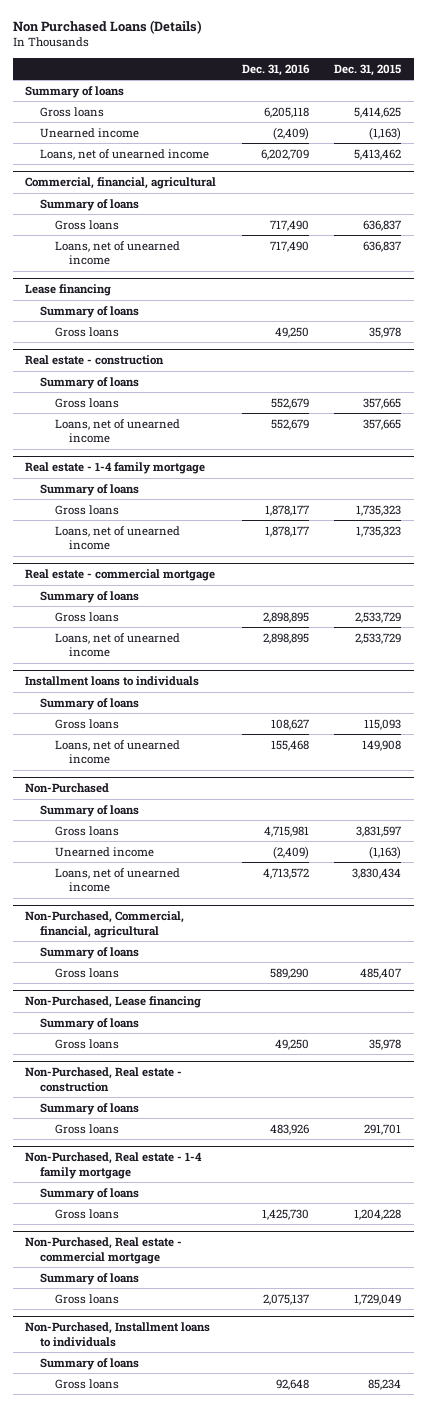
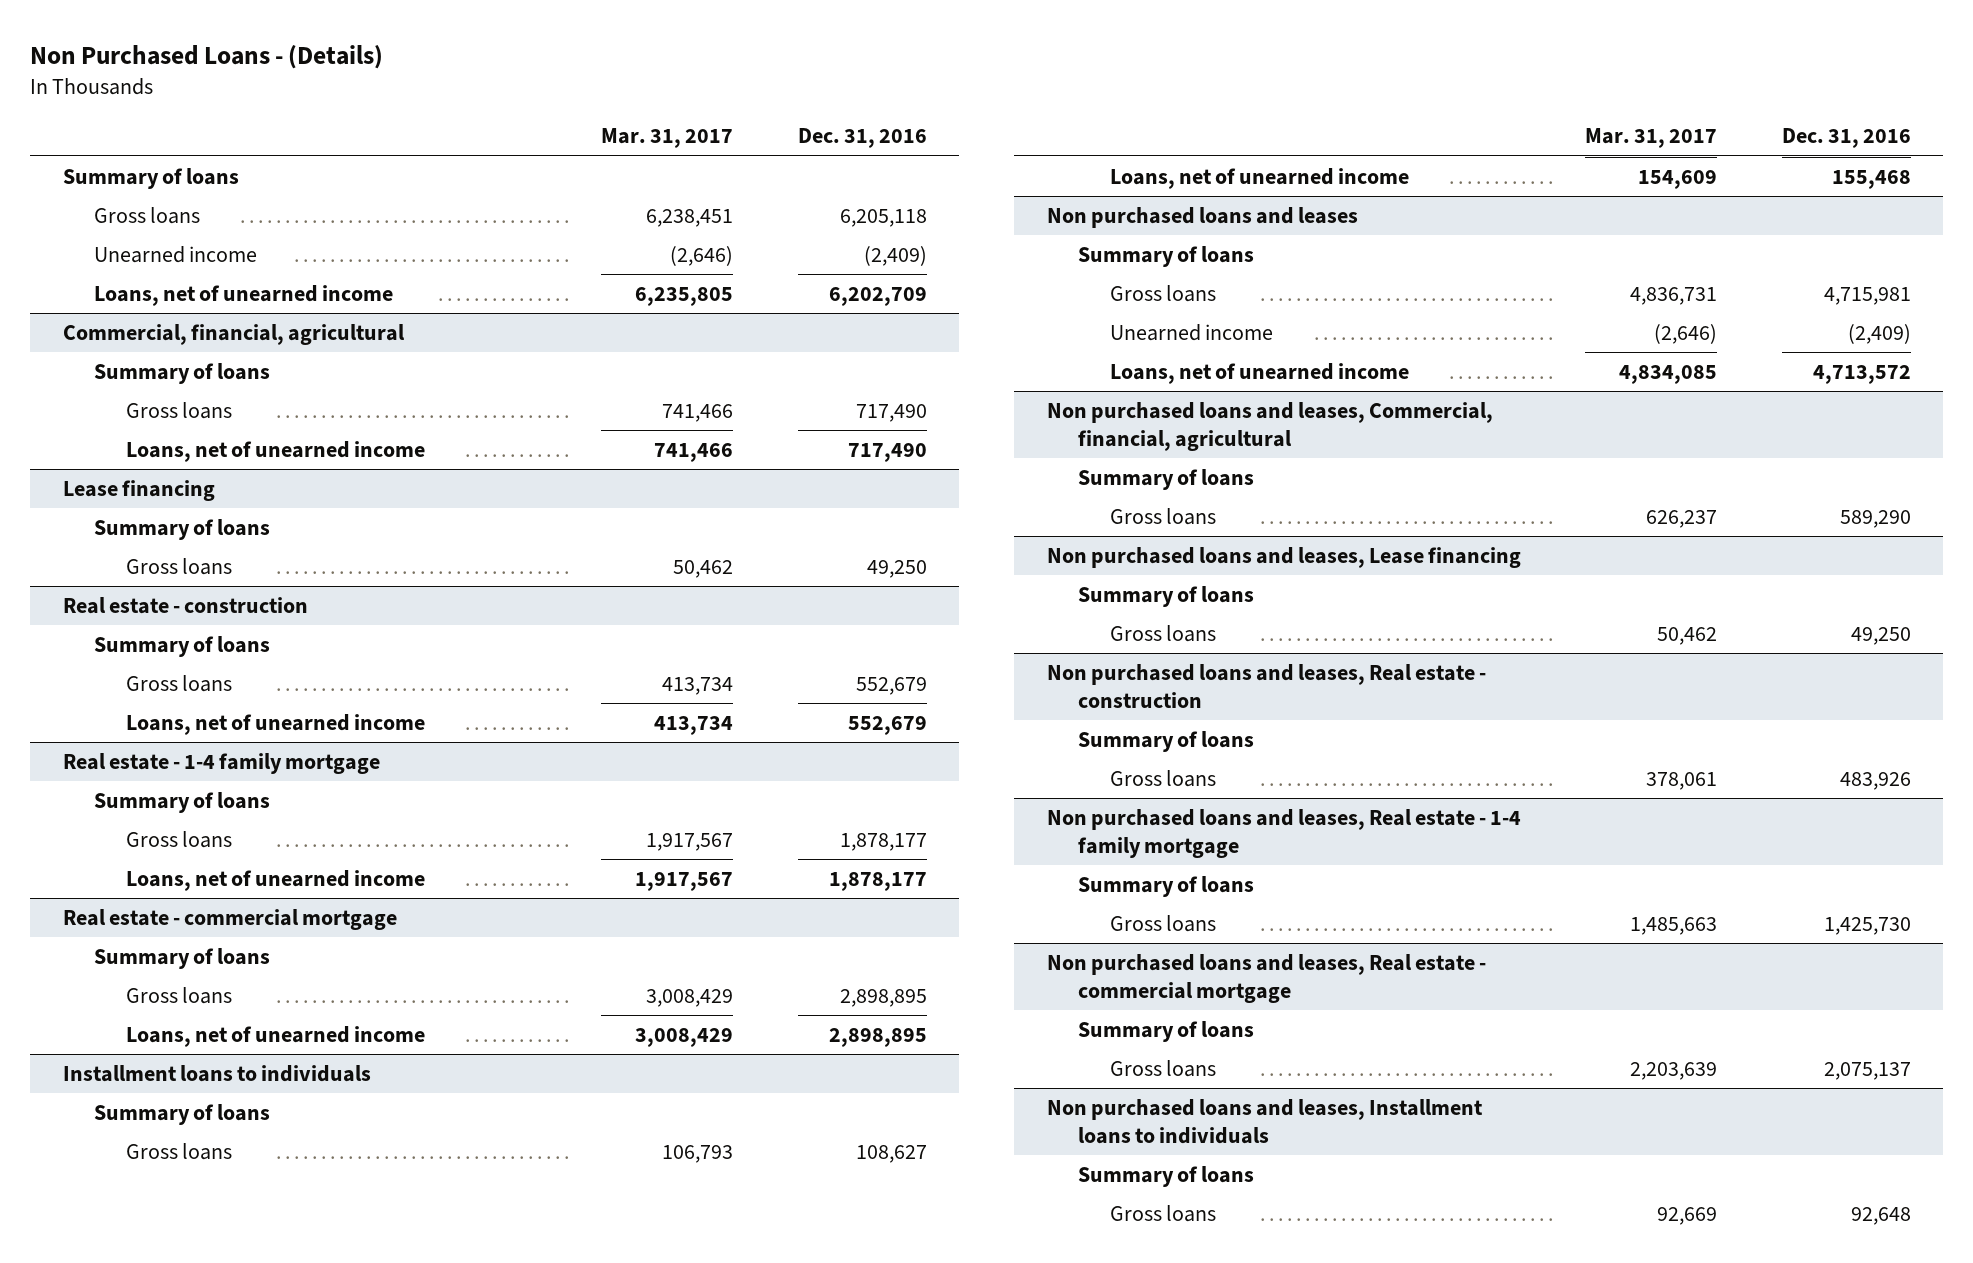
- Non Purchased Loans (Details)
+ Non Purchased Loans - (Details)
- | Dec. 31, 2016 | Dec. 31, 2015
+ | Mar. 31, 2017 | Dec. 31, 2016
- Non-Purchased
+ Non purchased loans and leases
- Non-Purchased, Commercial, financial, agricultural
+ Non purchased loans and leases, Commercial, financial, agricultural
- Non-Purchased, Lease financing
+ Non purchased loans and leases, Lease financing
- Non-Purchased, Real estate - construction
+ Non purchased loans and leases, Real estate - construction
- Non-Purchased, Real estate - 1-4 family mortgage
+ Non purchased loans and leases, Real estate - 1-4 family mortgage
- Non-Purchased, Real estate - commercial mortgage
+ Non purchased loans and leases, Real estate - commercial mortgage
- Non-Purchased, Installment loans to individuals
+ Non purchased loans and leases, Installment loans to individuals

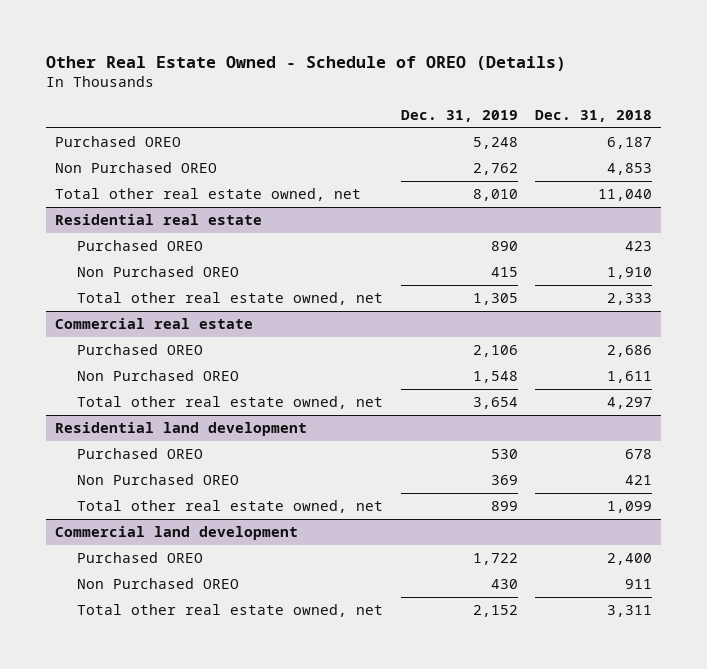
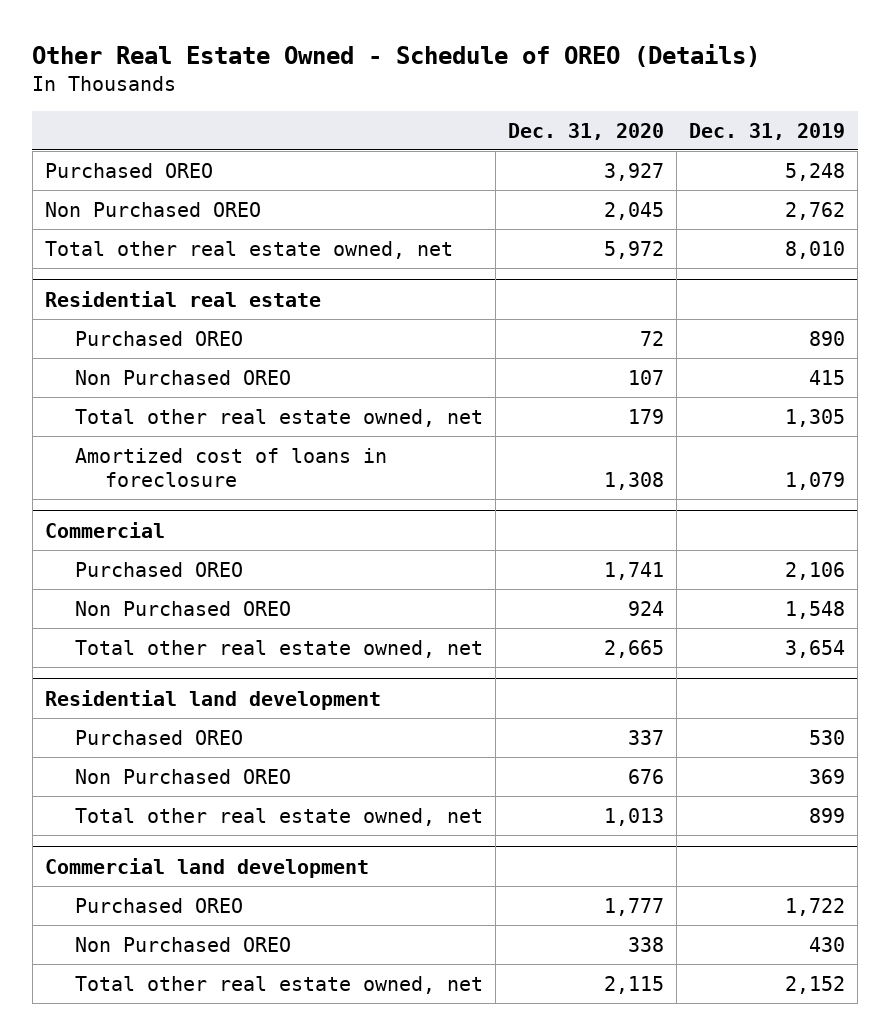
- | Dec. 31, 2019 | Dec. 31, 2018
+ | Dec. 31, 2020 | Dec. 31, 2019
- Commercial real estate
@ Residential real estate
+ Amortized cost of loans in foreclosure | 1,308 | 1,079
+ Commercial

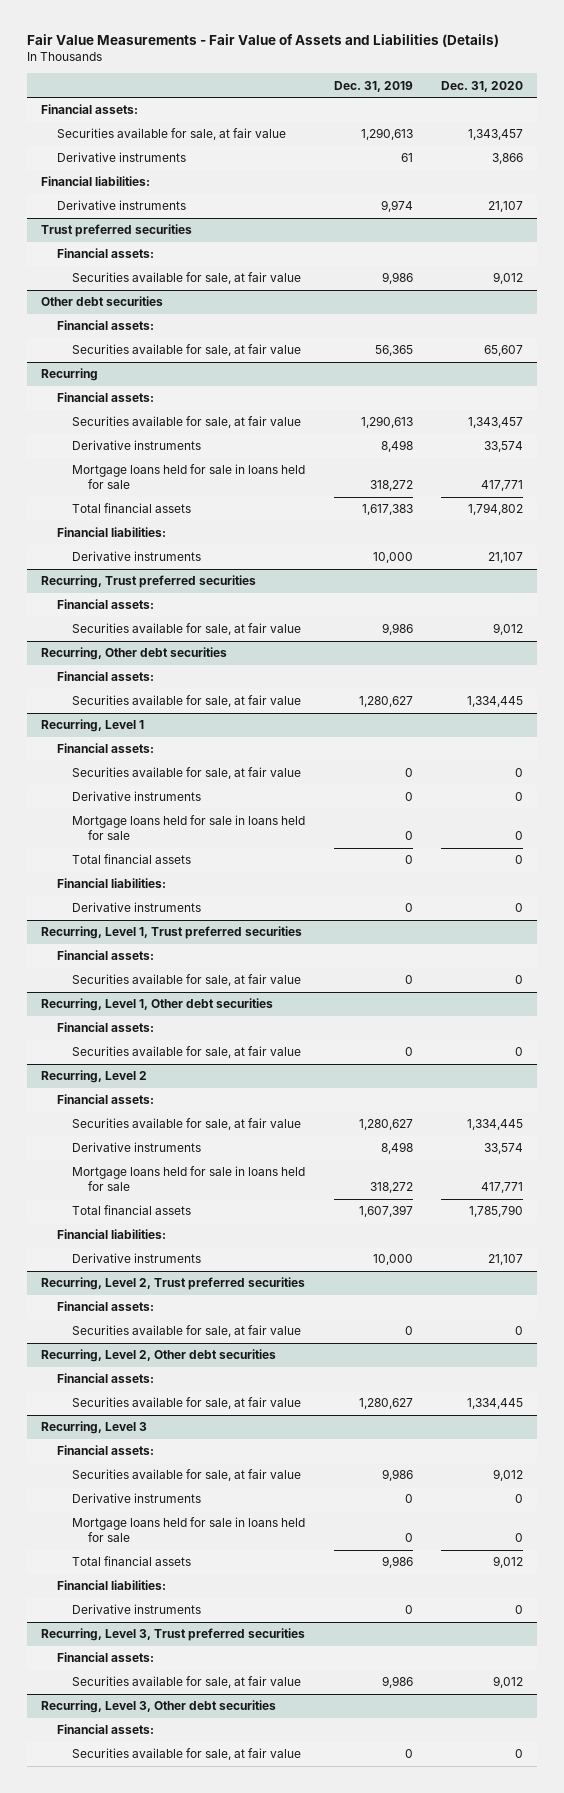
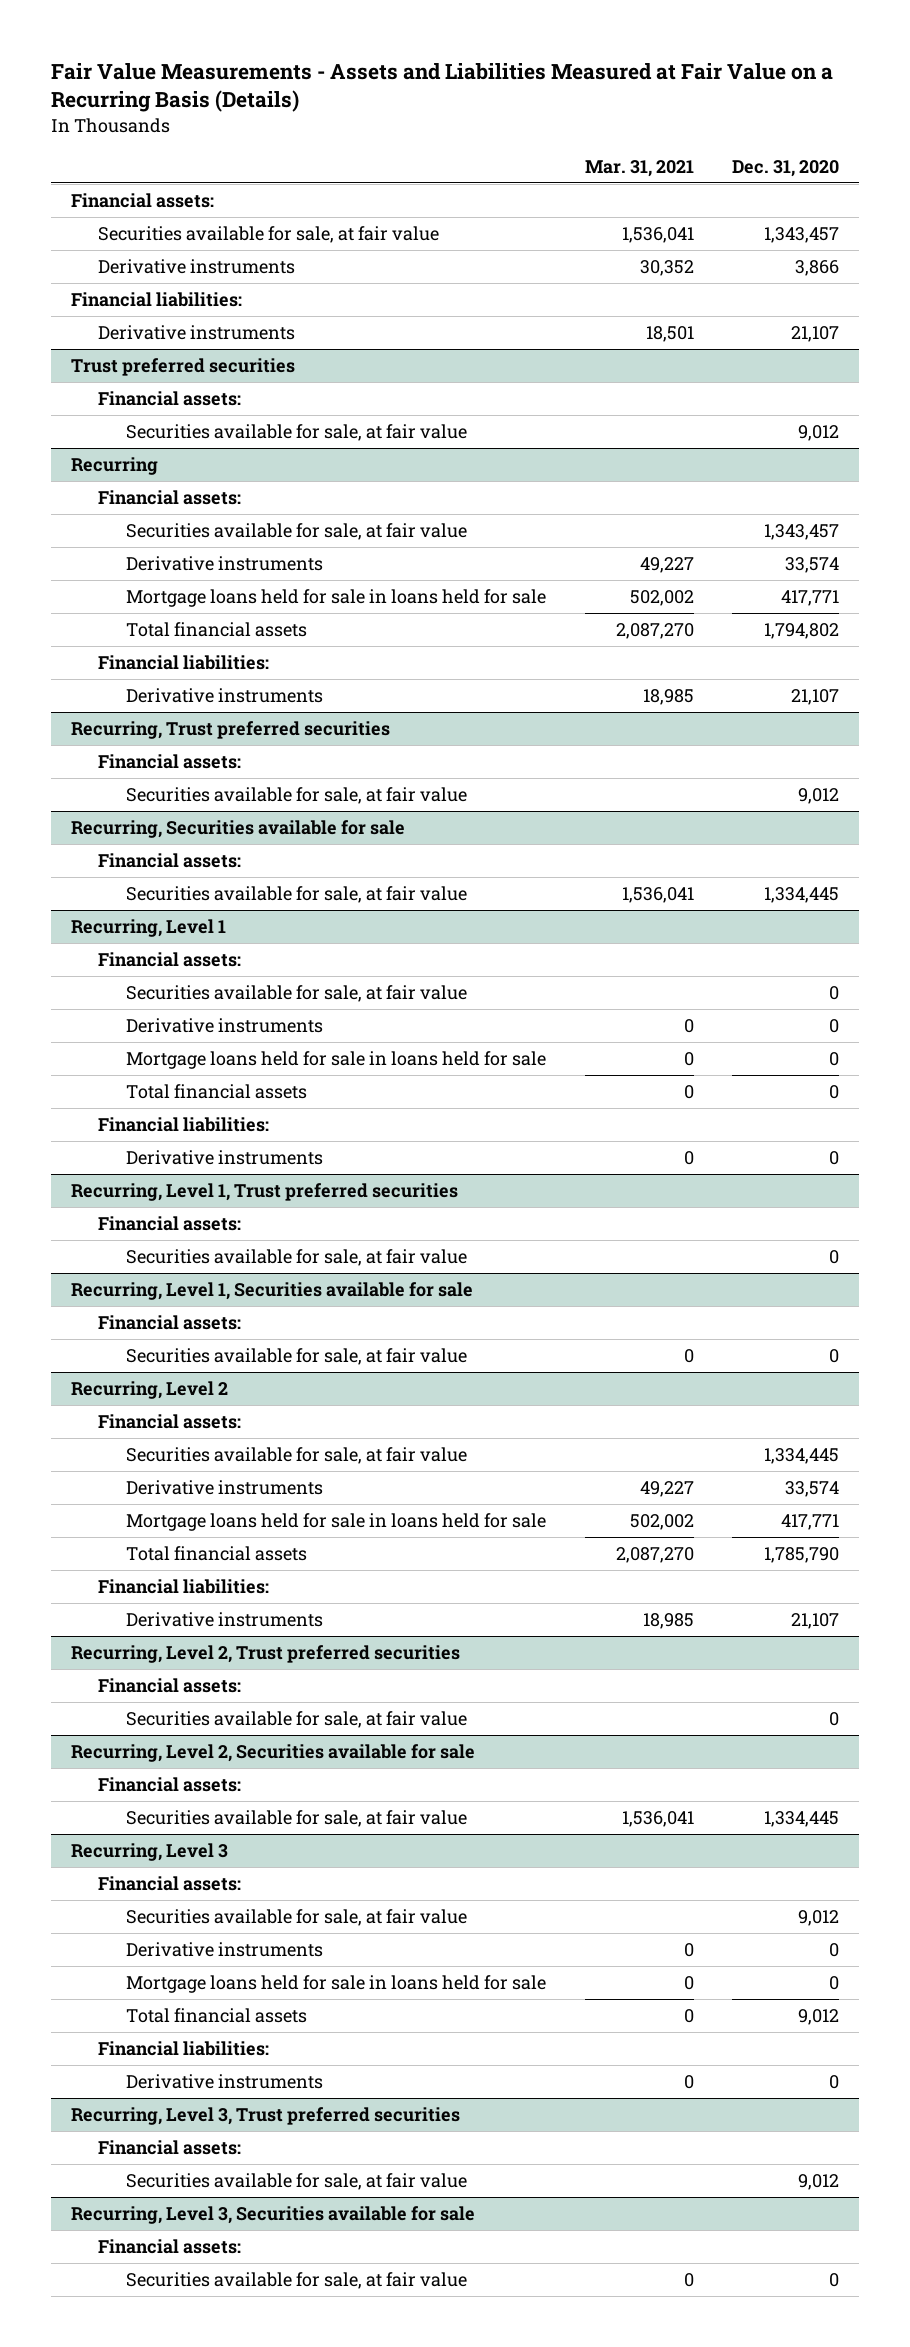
- Fair Value Measurements - Fair Value of Assets and Liabilities (Details)
+ Fair Value Measurements - Assets and Liabilities Measured at Fair Value on a Recurring Basis (Details)
- | Dec. 31, 2019 | Dec. 31, 2020
+ | Mar. 31, 2021 | Dec. 31, 2020
- Other debt securities
- Financial assets:
- Securities available for sale, at fair value | 56,365 | 65,607
- Recurring, Other debt securities
+ Recurring, Securities available for sale
- Recurring, Level 1, Other debt securities
+ Recurring, Level 1, Securities available for sale
- Recurring, Level 2, Other debt securities
+ Recurring, Level 2, Securities available for sale
- Recurring, Level 3, Other debt securities
+ Recurring, Level 3, Securities available for sale

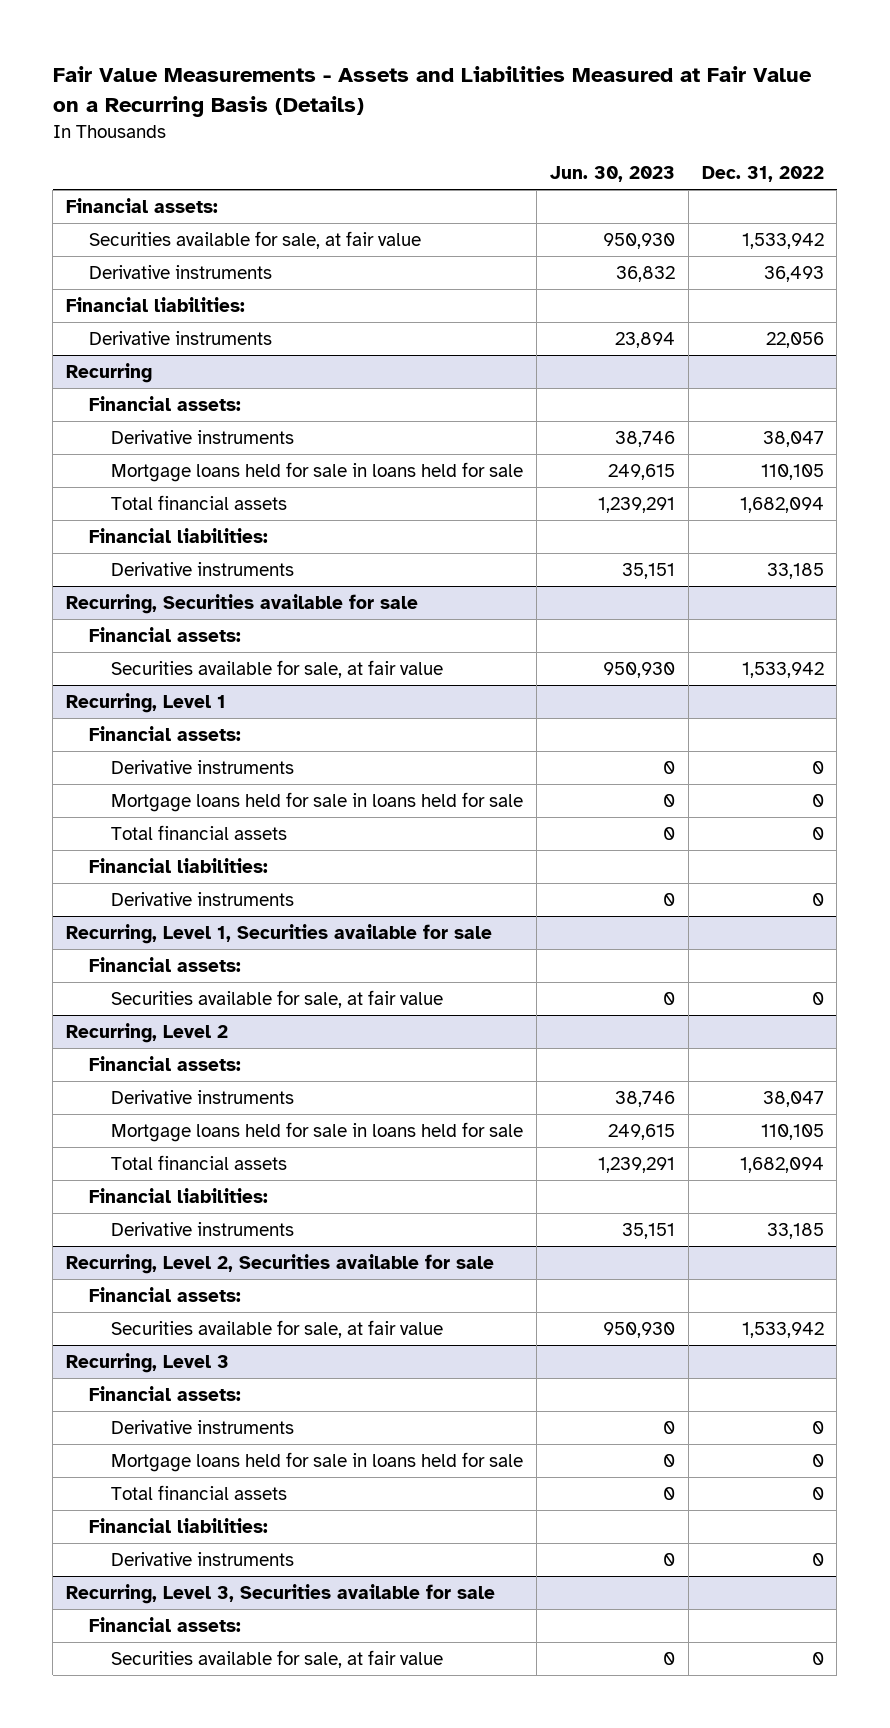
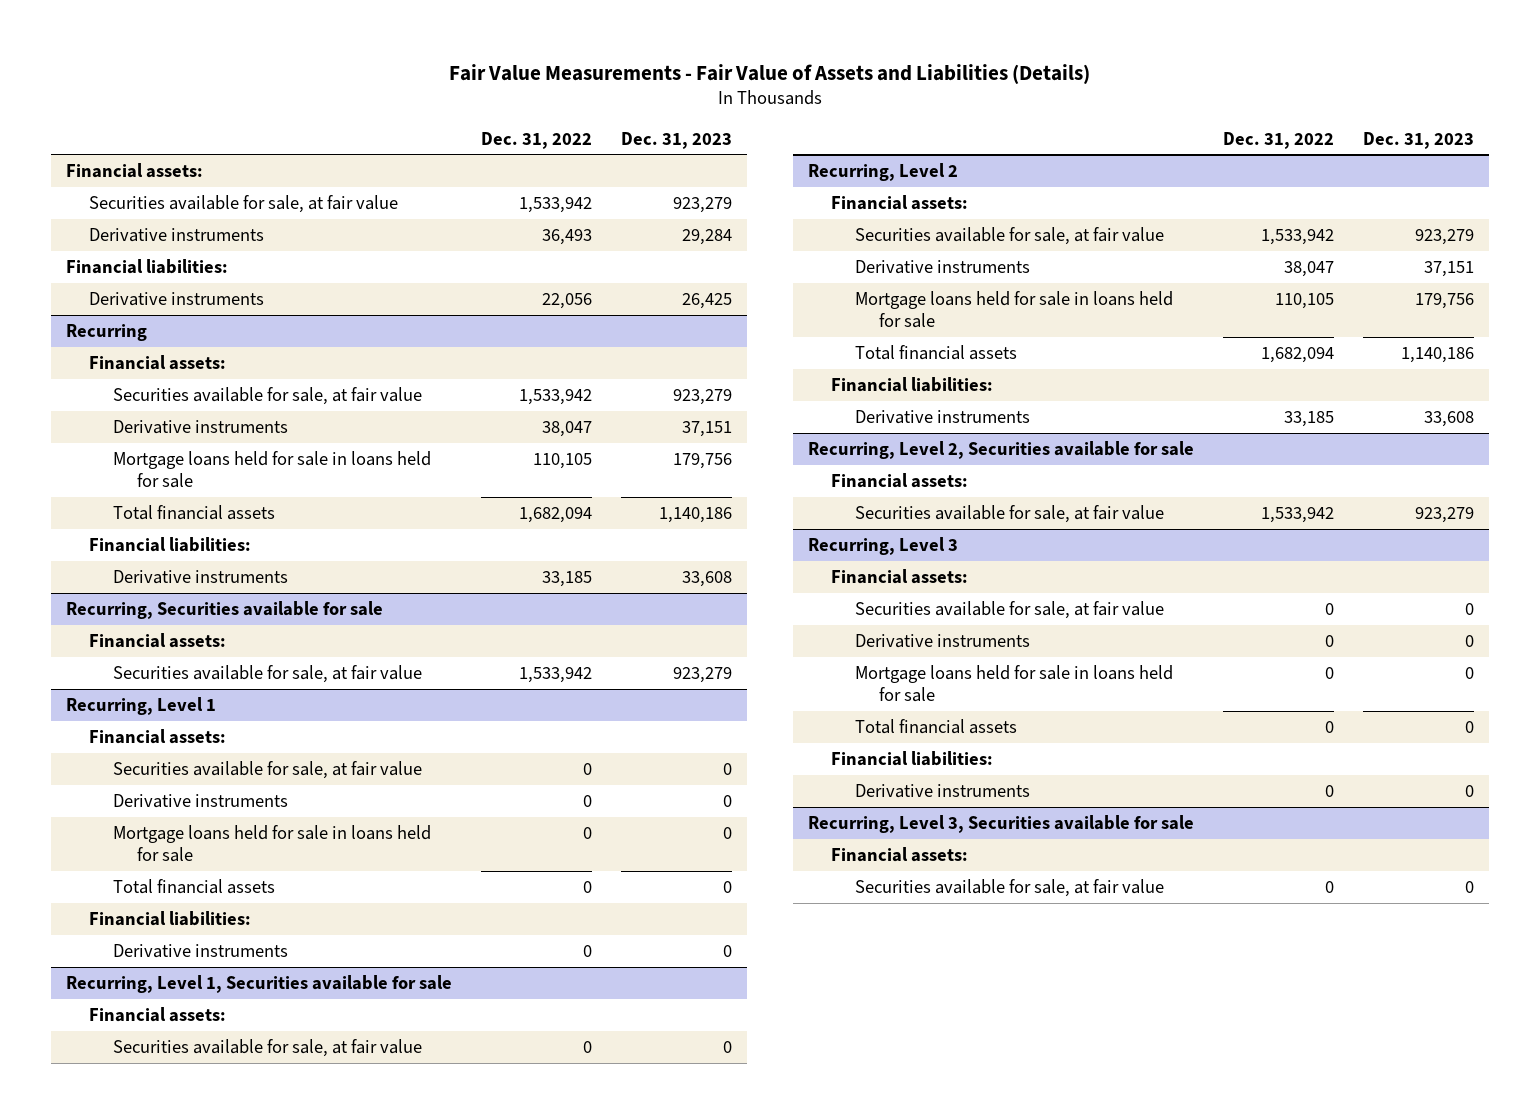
- Fair Value Measurements - Assets and Liabilities Measured at Fair Value on a Recurring Basis (Details)
+ Fair Value Measurements - Fair Value of Assets and Liabilities (Details)
- | Jun. 30, 2023 | Dec. 31, 2022
+ | Dec. 31, 2022 | Dec. 31, 2023
@ Recurring
+ Securities available for sale, at fair value | 1,533,942 | 923,279
@ Recurring, Level 1
+ Securities available for sale, at fair value | 0 | 0
@ Recurring, Level 2
+ Securities available for sale, at fair value | 1,533,942 | 923,279
@ Recurring, Level 3
+ Securities available for sale, at fair value | 0 | 0

